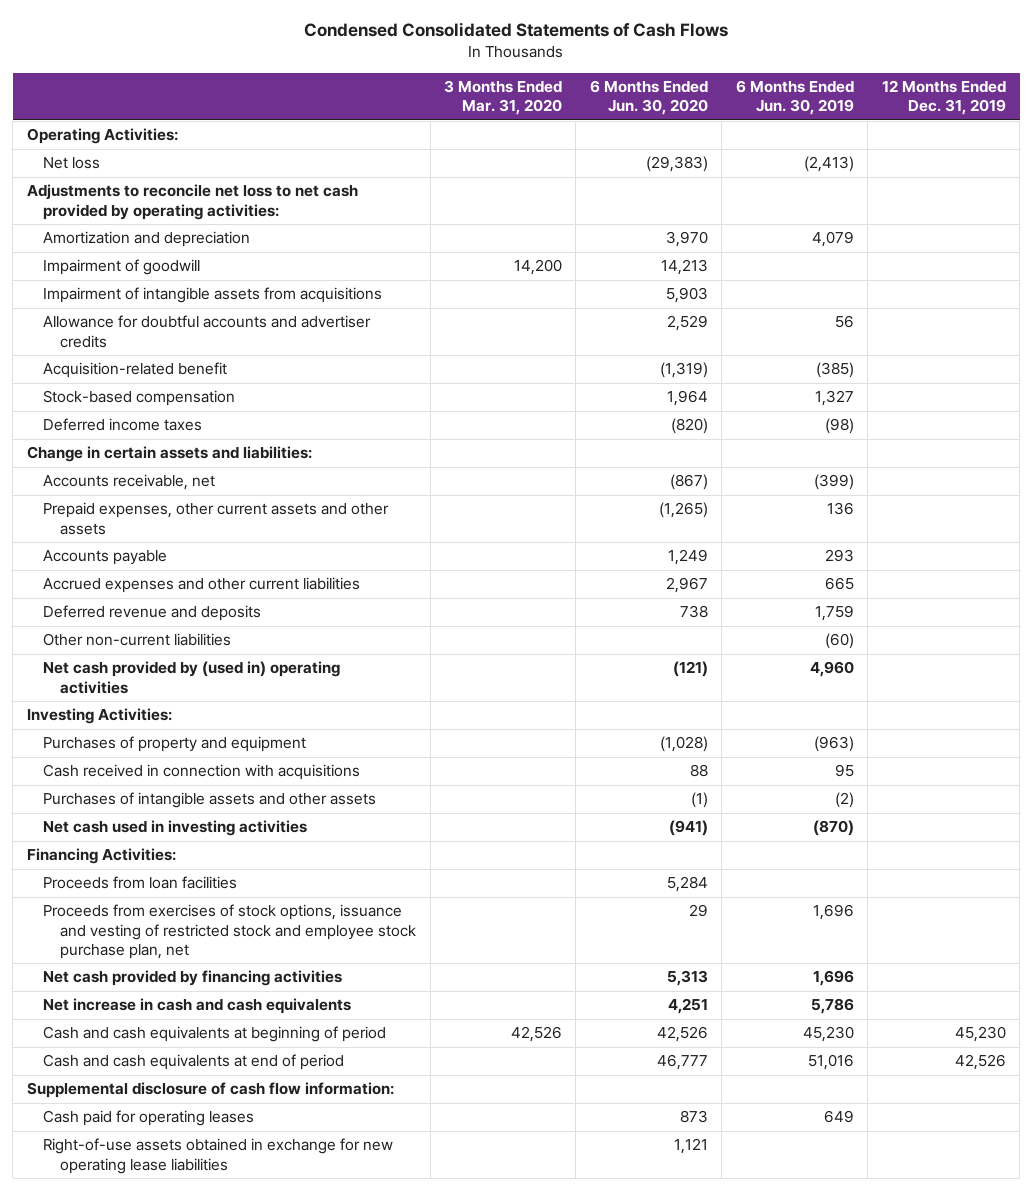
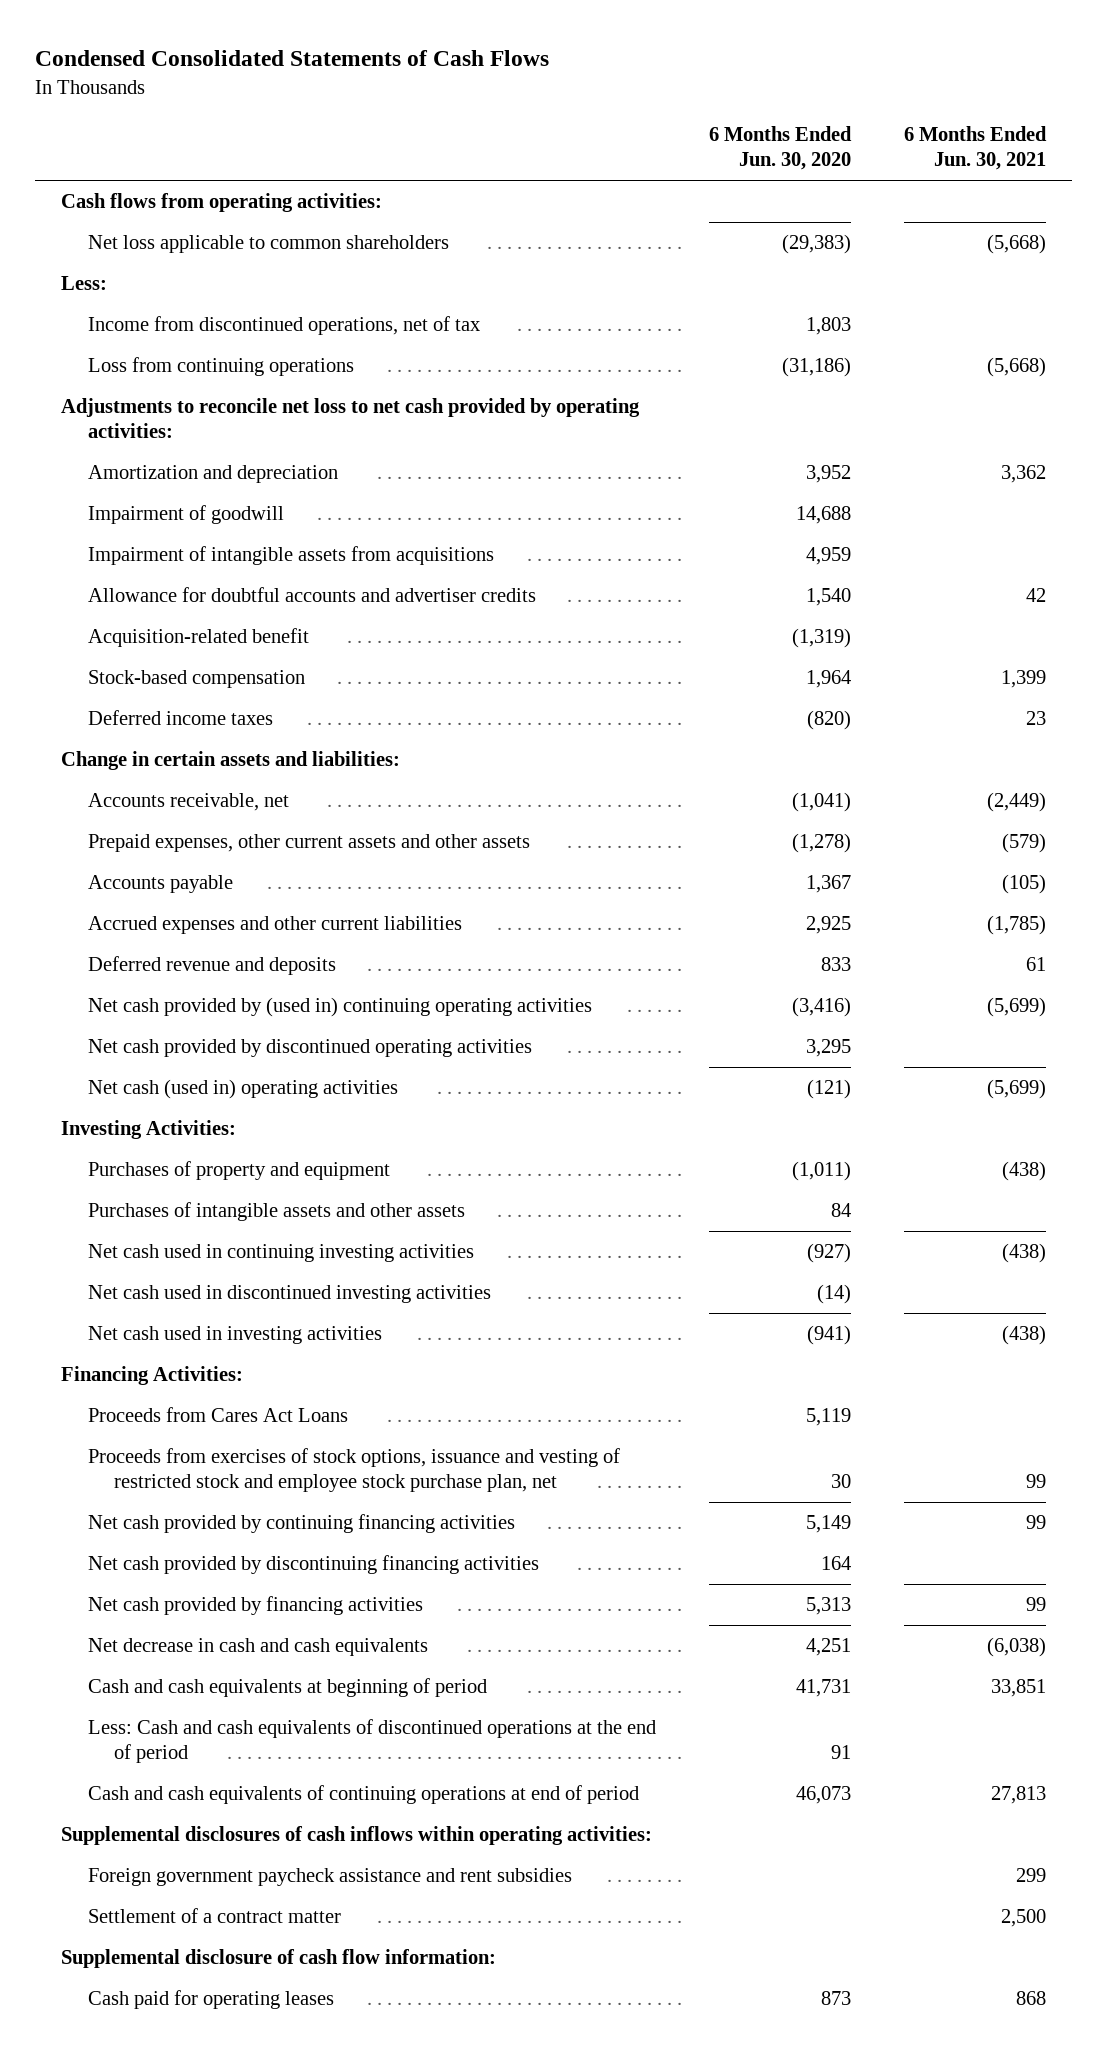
- | 3 Months Ended Mar. 31, 2020 | 6 Months Ended Jun. 30, 2020 | 6 Months Ended Jun. 30, 2019 | 12 Months Ended Dec. 31, 2019
+ | 6 Months Ended Jun. 30, 2020 | 6 Months Ended Jun. 30, 2021
- Operating Activities:
- Net loss | | (29,383) | (2,413) |
+ Cash flows from operating activities:
+ Net loss applicable to common shareholders | (29,383) | (5,668)
+ Less:
+ Income from discontinued operations, net of tax | 1,803 |
+ Loss from continuing operations | (31,186) | (5,668)
- Amortization and depreciation | | 3,970 | 4,079 |
- Impairment of goodwill | 14,200 | 14,213 | |
- Impairment of intangible assets from acquisitions | | 5,903 | |
- Allowance for doubtful accounts and advertiser credits | | 2,529 | 56 |
+ Amortization and depreciation | 3,952 | 3,362
+ Impairment of goodwill | 14,688 |
+ Impairment of intangible assets from acquisitions | 4,959 |
+ Allowance for doubtful accounts and advertiser credits | 1,540 | 42
- Accounts receivable, net | | (867) | (399) |
- Prepaid expenses, other current assets and other assets | | (1,265) | 136 |
- Accounts payable | | 1,249 | 293 |
- Accrued expenses and other current liabilities | | 2,967 | 665 |
- Deferred revenue and deposits | | 738 | 1,759 |
- Other non-current liabilities | | | (60) |
- Net cash provided by (used in) operating activities | | (121) | 4,960 |
+ Accounts receivable, net | (1,041) | (2,449)
+ Prepaid expenses, other current assets and other assets | (1,278) | (579)
+ Accounts payable | 1,367 | (105)
+ Accrued expenses and other current liabilities | 2,925 | (1,785)
+ Deferred revenue and deposits | 833 | 61
+ Net cash provided by (used in) continuing operating activities | (3,416) | (5,699)
+ Net cash provided by discontinued operating activities | 3,295 |
+ Net cash (used in) operating activities | (121) | (5,699)
- Purchases of property and equipment | | (1,028) | (963) |
- Cash received in connection with acquisitions | | 88 | 95 |
- Purchases of intangible assets and other assets | | (1) | (2) |
+ Purchases of property and equipment | (1,011) | (438)
+ Purchases of intangible assets and other assets | 84 |
+ Net cash used in continuing investing activities | (927) | (438)
+ Net cash used in discontinued investing activities | (14) |
- Proceeds from loan facilities | | 5,284 | |
- Proceeds from exercises of stock options, issuance and vesting of restricted stock and employee stock purchase plan, net | | 29 | 1,696 |
+ Proceeds from Cares Act Loans | 5,119 |
+ Proceeds from exercises of stock options, issuance and vesting of restricted stock and employee stock purchase plan, net | 30 | 99
+ Net cash provided by continuing financing activities | 5,149 | 99
+ Net cash provided by discontinuing financing activities | 164 |
- Net increase in cash and cash equivalents | | 4,251 | 5,786 |
- Cash and cash equivalents at beginning of period | 42,526 | 42,526 | 45,230 | 45,230
- Cash and cash equivalents at end of period | | 46,777 | 51,016 | 42,526
+ Net decrease in cash and cash equivalents | 4,251 | (6,038)
+ Cash and cash equivalents at beginning of period | 41,731 | 33,851
+ Less: Cash and cash equivalents of discontinued operations at the end of period | 91 |
+ Cash and cash equivalents of continuing operations at end of period | 46,073 | 27,813
+ Supplemental disclosures of cash inflows within operating activities:
+ Foreign government paycheck assistance and rent subsidies | | 299
+ Settlement of a contract matter | | 2,500
- Right-of-use assets obtained in exchange for new operating lease liabilities | | 1,121 | |

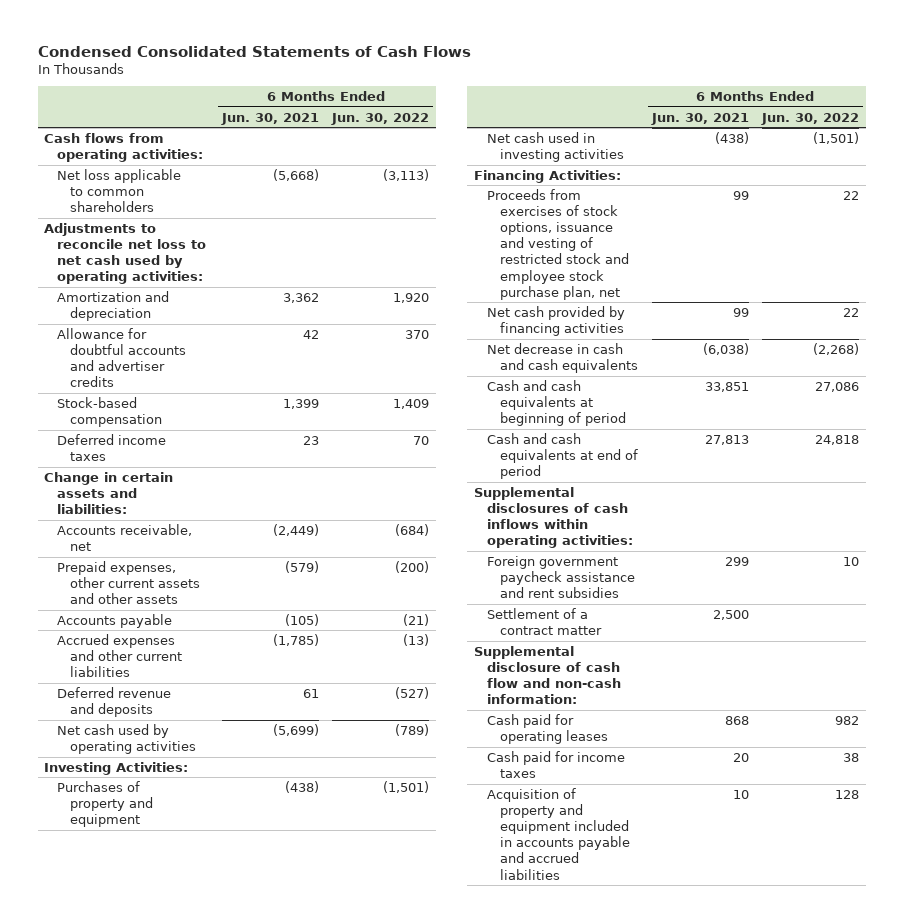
- | 6 Months Ended Jun. 30, 2020 | 6 Months Ended Jun. 30, 2021
+ | 6 Months Ended Jun. 30, 2021 | 6 Months Ended Jun. 30, 2022
- Less:
- Income from discontinued operations, net of tax | 1,803 |
- Loss from continuing operations | (31,186) | (5,668)
- Adjustments to reconcile net loss to net cash provided by operating activities:
+ Adjustments to reconcile net loss to net cash used by operating activities:
- Impairment of goodwill | 14,688 |
- Impairment of intangible assets from acquisitions | 4,959 |
- Acquisition-related benefit | (1,319) |
- Net cash provided by (used in) continuing operating activities | (3,416) | (5,699)
- Net cash provided by discontinued operating activities | 3,295 |
- Net cash (used in) operating activities | (121) | (5,699)
+ Net cash used by operating activities | (5,699) | (789)
- Purchases of intangible assets and other assets | 84 |
- Net cash used in continuing investing activities | (927) | (438)
- Net cash used in discontinued investing activities | (14) |
- Proceeds from Cares Act Loans | 5,119 |
- Net cash provided by continuing financing activities | 5,149 | 99
- Net cash provided by discontinuing financing activities | 164 |
- Less: Cash and cash equivalents of discontinued operations at the end of period | 91 |
- Cash and cash equivalents of continuing operations at end of period | 46,073 | 27,813
+ Cash and cash equivalents at end of period | 27,813 | 24,818
- Supplemental disclosure of cash flow information:
+ Supplemental disclosure of cash flow and non-cash information:
+ Cash paid for income taxes | 20 | 38
+ Acquisition of property and equipment included in accounts payable and accrued liabilities | 10 | 128

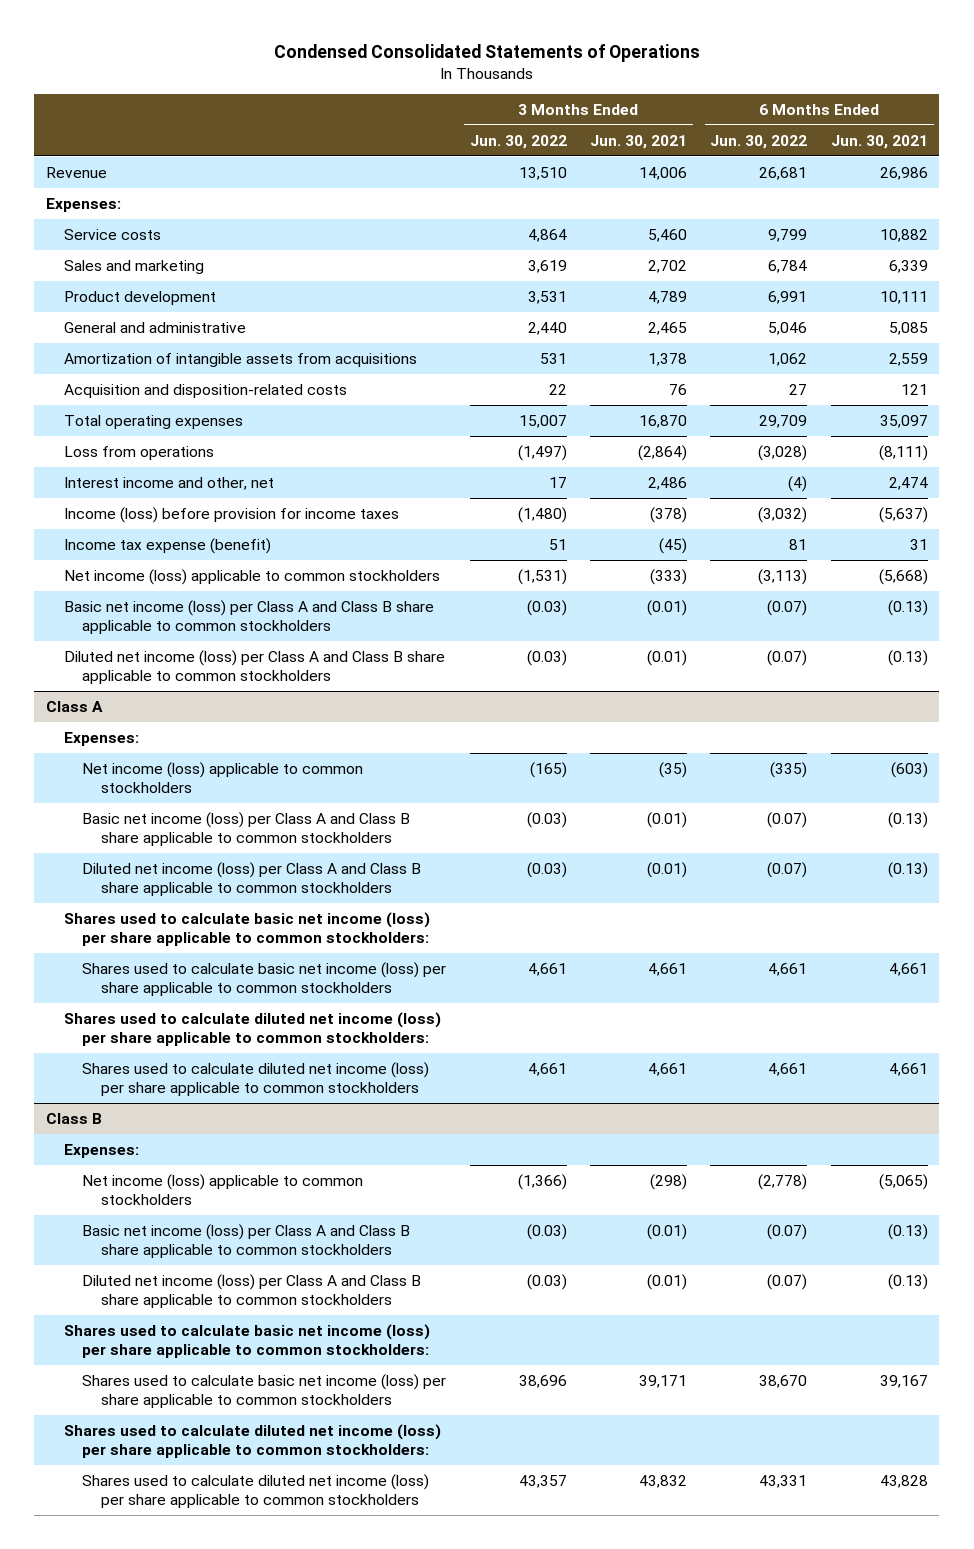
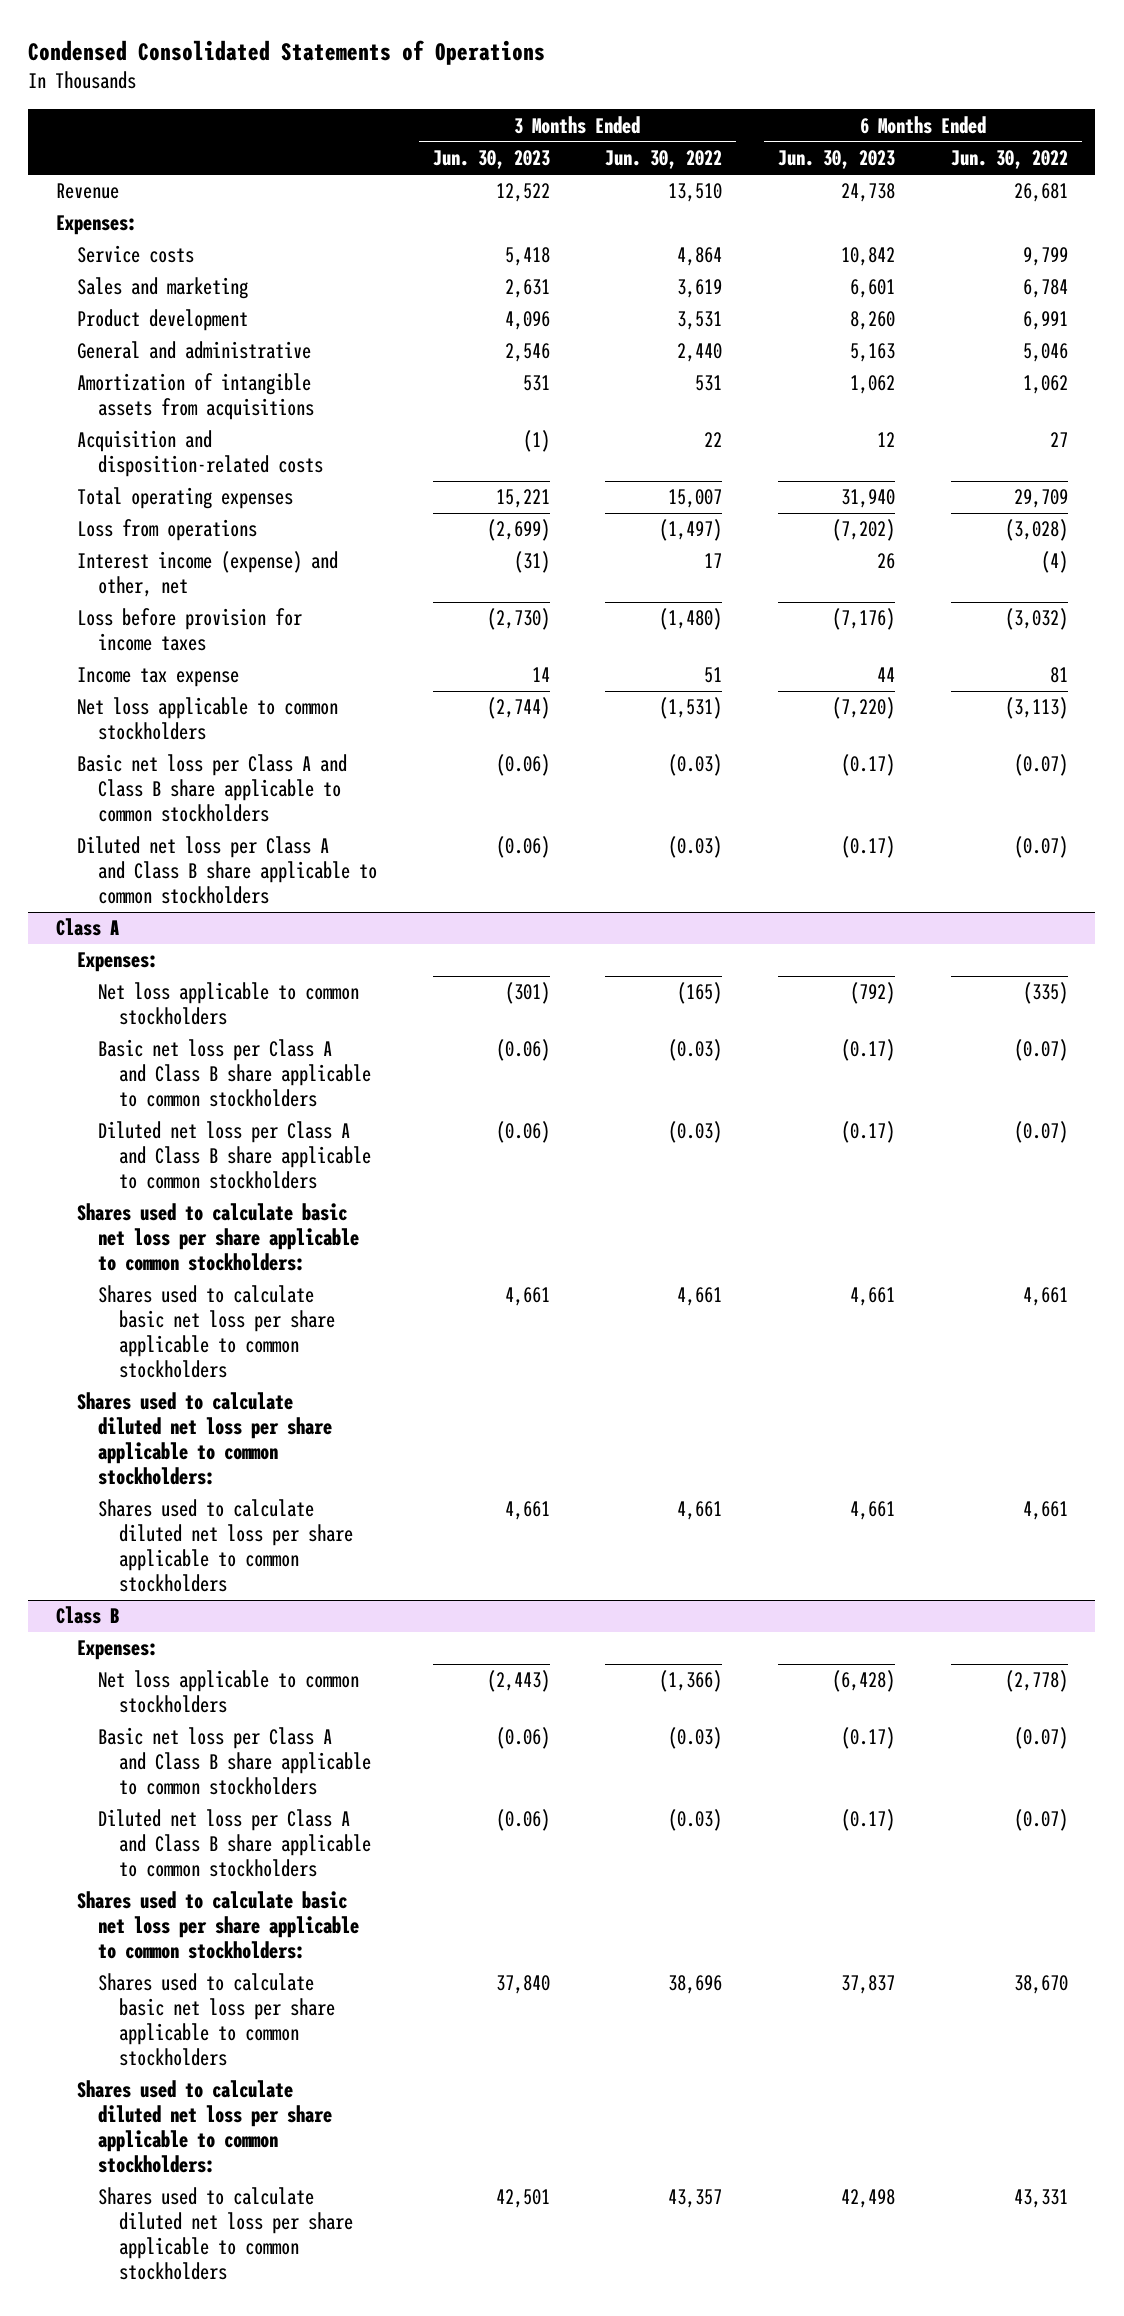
- | 3 Months Ended Jun. 30, 2022 | 3 Months Ended Jun. 30, 2021 | 6 Months Ended Jun. 30, 2022 | 6 Months Ended Jun. 30, 2021
+ | 3 Months Ended Jun. 30, 2023 | 3 Months Ended Jun. 30, 2022 | 6 Months Ended Jun. 30, 2023 | 6 Months Ended Jun. 30, 2022
- Interest income and other, net | 17 | 2,486 | (4) | 2,474
- Income (loss) before provision for income taxes | (1,480) | (378) | (3,032) | (5,637)
- Income tax expense (benefit) | 51 | (45) | 81 | 31
- Net income (loss) applicable to common stockholders | (1,531) | (333) | (3,113) | (5,668)
- Basic net income (loss) per Class A and Class B share applicable to common stockholders | (0.03) | (0.01) | (0.07) | (0.13)
- Diluted net income (loss) per Class A and Class B share applicable to common stockholders | (0.03) | (0.01) | (0.07) | (0.13)
+ Interest income (expense) and other, net | (31) | 17 | 26 | (4)
+ Loss before provision for income taxes | (2,730) | (1,480) | (7,176) | (3,032)
+ Income tax expense | 14 | 51 | 44 | 81
+ Net loss applicable to common stockholders | (2,744) | (1,531) | (7,220) | (3,113)
+ Basic net loss per Class A and Class B share applicable to common stockholders | (0.06) | (0.03) | (0.17) | (0.07)
+ Diluted net loss per Class A and Class B share applicable to common stockholders | (0.06) | (0.03) | (0.17) | (0.07)
@ Class A
- Net income (loss) applicable to common stockholders | (165) | (35) | (335) | (603)
- Basic net income (loss) per Class A and Class B share applicable to common stockholders | (0.03) | (0.01) | (0.07) | (0.13)
- Diluted net income (loss) per Class A and Class B share applicable to common stockholders | (0.03) | (0.01) | (0.07) | (0.13)
- Shares used to calculate basic net income (loss) per share applicable to common stockholders:
- Shares used to calculate basic net income (loss) per share applicable to common stockholders | 4,661 | 4,661 | 4,661 | 4,661
- Shares used to calculate diluted net income (loss) per share applicable to common stockholders:
- Shares used to calculate diluted net income (loss) per share applicable to common stockholders | 4,661 | 4,661 | 4,661 | 4,661
+ Net loss applicable to common stockholders | (301) | (165) | (792) | (335)
+ Basic net loss per Class A and Class B share applicable to common stockholders | (0.06) | (0.03) | (0.17) | (0.07)
+ Diluted net loss per Class A and Class B share applicable to common stockholders | (0.06) | (0.03) | (0.17) | (0.07)
+ Shares used to calculate basic net loss per share applicable to common stockholders:
+ Shares used to calculate basic net loss per share applicable to common stockholders | 4,661 | 4,661 | 4,661 | 4,661
+ Shares used to calculate diluted net loss per share applicable to common stockholders:
+ Shares used to calculate diluted net loss per share applicable to common stockholders | 4,661 | 4,661 | 4,661 | 4,661
@ Class B
- Net income (loss) applicable to common stockholders | (1,366) | (298) | (2,778) | (5,065)
- Basic net income (loss) per Class A and Class B share applicable to common stockholders | (0.03) | (0.01) | (0.07) | (0.13)
- Diluted net income (loss) per Class A and Class B share applicable to common stockholders | (0.03) | (0.01) | (0.07) | (0.13)
- Shares used to calculate basic net income (loss) per share applicable to common stockholders:
- Shares used to calculate basic net income (loss) per share applicable to common stockholders | 38,696 | 39,171 | 38,670 | 39,167
- Shares used to calculate diluted net income (loss) per share applicable to common stockholders:
- Shares used to calculate diluted net income (loss) per share applicable to common stockholders | 43,357 | 43,832 | 43,331 | 43,828
+ Net loss applicable to common stockholders | (2,443) | (1,366) | (6,428) | (2,778)
+ Basic net loss per Class A and Class B share applicable to common stockholders | (0.06) | (0.03) | (0.17) | (0.07)
+ Diluted net loss per Class A and Class B share applicable to common stockholders | (0.06) | (0.03) | (0.17) | (0.07)
+ Shares used to calculate basic net loss per share applicable to common stockholders:
+ Shares used to calculate basic net loss per share applicable to common stockholders | 37,840 | 38,696 | 37,837 | 38,670
+ Shares used to calculate diluted net loss per share applicable to common stockholders:
+ Shares used to calculate diluted net loss per share applicable to common stockholders | 42,501 | 43,357 | 42,498 | 43,331

